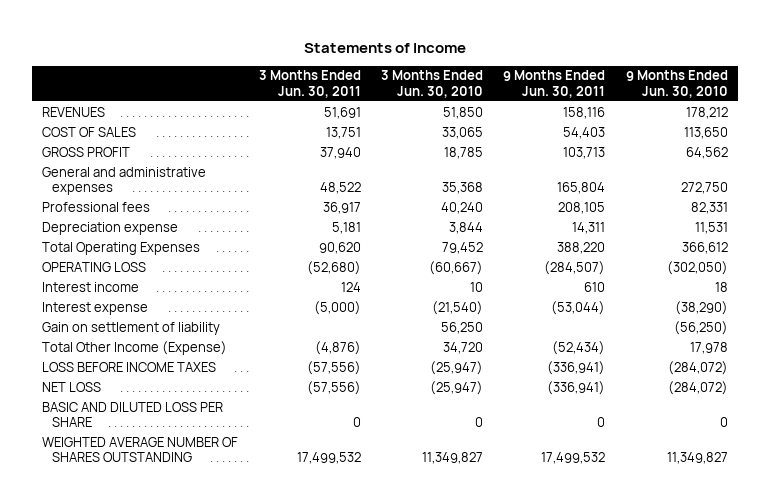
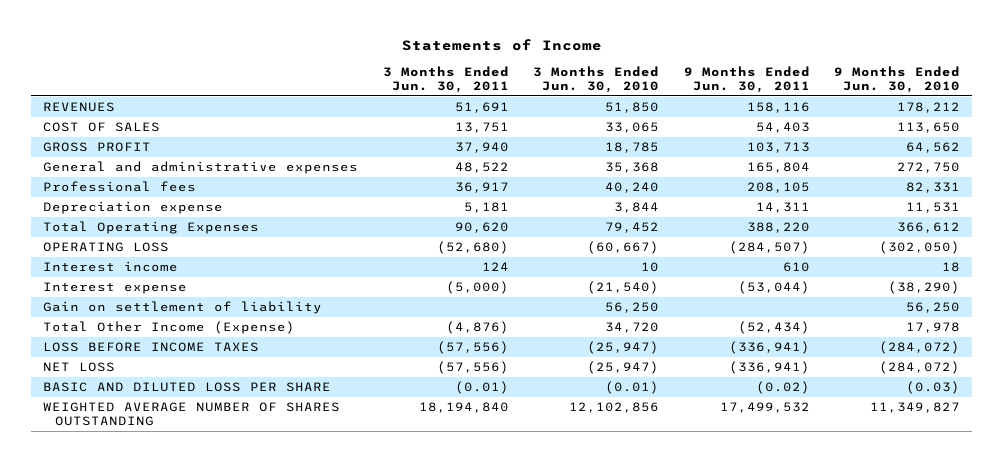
- Gain on settlement of liability | | 56,250 | | (56,250)
+ Gain on settlement of liability | | 56,250 | | 56,250
- BASIC AND DILUTED LOSS PER SHARE | 0 | 0 | 0 | 0
- WEIGHTED AVERAGE NUMBER OF SHARES OUTSTANDING | 17,499,532 | 11,349,827 | 17,499,532 | 11,349,827
+ BASIC AND DILUTED LOSS PER SHARE | (0.01) | (0.01) | (0.02) | (0.03)
+ WEIGHTED AVERAGE NUMBER OF SHARES OUTSTANDING | 18,194,840 | 12,102,856 | 17,499,532 | 11,349,827

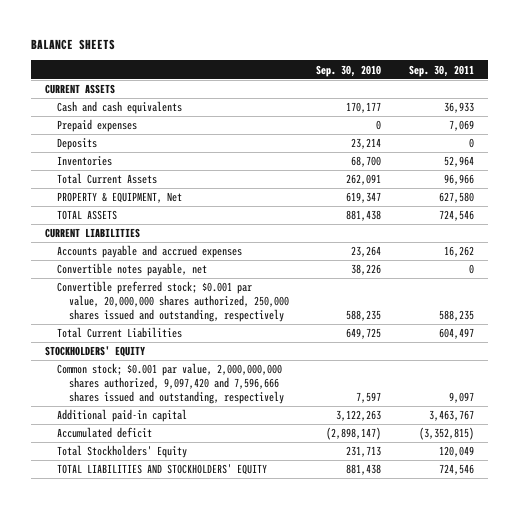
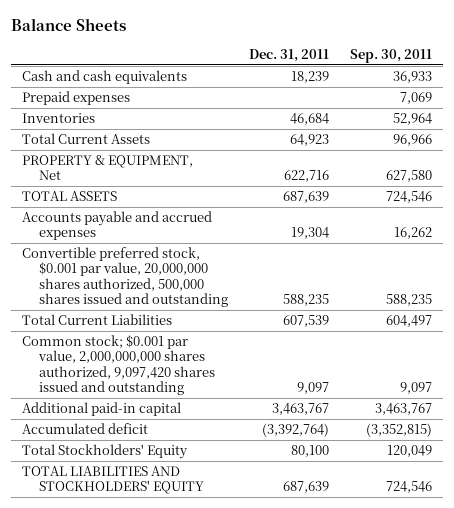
- BALANCE SHEETS
+ Balance Sheets
- | Sep. 30, 2010 | Sep. 30, 2011
+ | Dec. 31, 2011 | Sep. 30, 2011
- CURRENT ASSETS
- Deposits | 23,214 | 0
- CURRENT LIABILITIES
- Convertible notes payable, net | 38,226 | 0
- Convertible preferred stock; $0.001 par value, 20,000,000 shares authorized, 250,000 shares issued and outstanding, respectively | 588,235 | 588,235
+ Convertible preferred stock, $0.001 par value, 20,000,000 shares authorized, 500,000 shares issued and outstanding | 588,235 | 588,235
- STOCKHOLDERS' EQUITY
- Common stock; $0.001 par value, 2,000,000,000 shares authorized, 9,097,420 and 7,596,666 shares issued and outstanding, respectively | 7,597 | 9,097
+ Common stock; $0.001 par value, 2,000,000,000 shares authorized, 9,097,420 shares issued and outstanding | 9,097 | 9,097

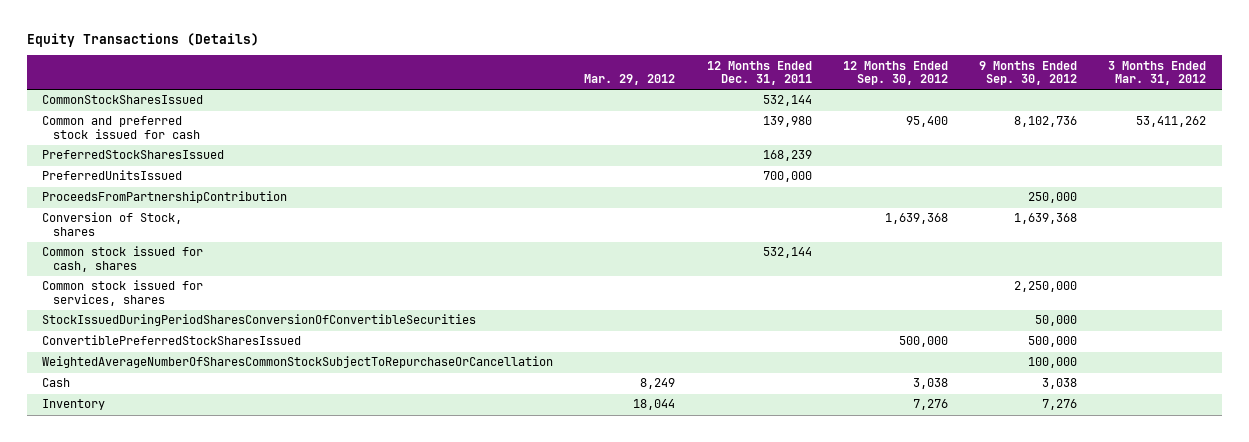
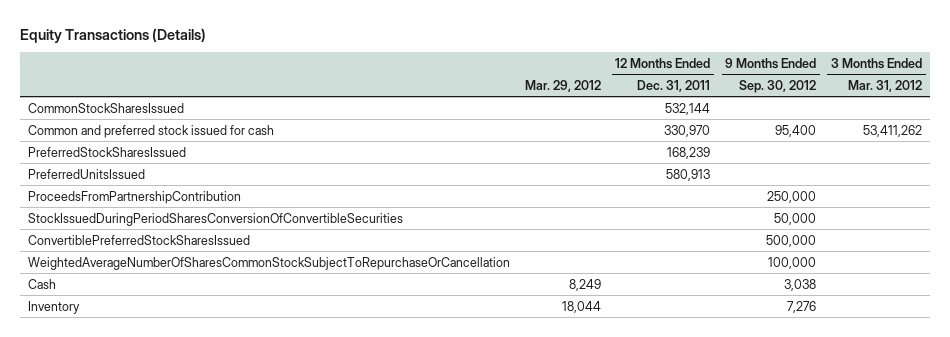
- | Mar. 29, 2012 | 12 Months Ended Dec. 31, 2011 | 12 Months Ended Sep. 30, 2012 | 9 Months Ended Sep. 30, 2012 | 3 Months Ended Mar. 31, 2012
+ | Mar. 29, 2012 | 12 Months Ended Dec. 31, 2011 | 9 Months Ended Sep. 30, 2012 | 3 Months Ended Mar. 31, 2012
- Common and preferred stock issued for cash | | 139,980 | 95,400 | 8,102,736 | 53,411,262
+ Common and preferred stock issued for cash | | 330,970 | 95,400 | 53,411,262
- PreferredUnitsIssued | | 700,000 | | |
+ PreferredUnitsIssued | | 580,913 | |
- Conversion of Stock, shares | | | 1,639,368 | 1,639,368 |
- Common stock issued for cash, shares | | 532,144 | | |
- Common stock issued for services, shares | | | | 2,250,000 |

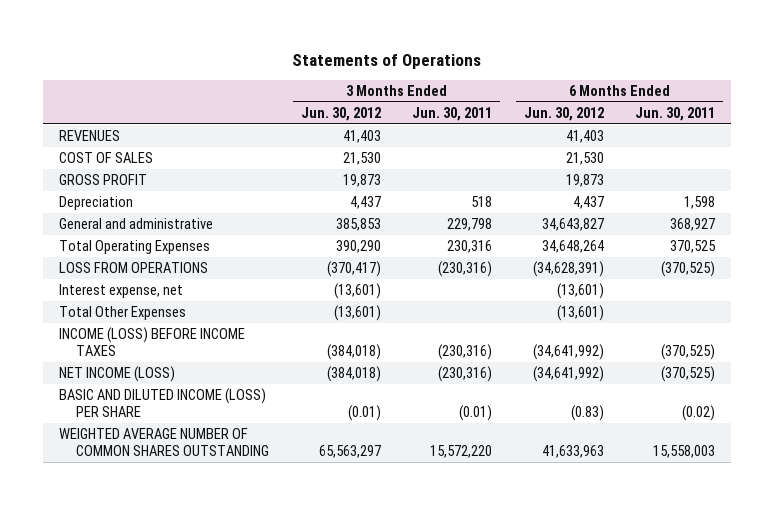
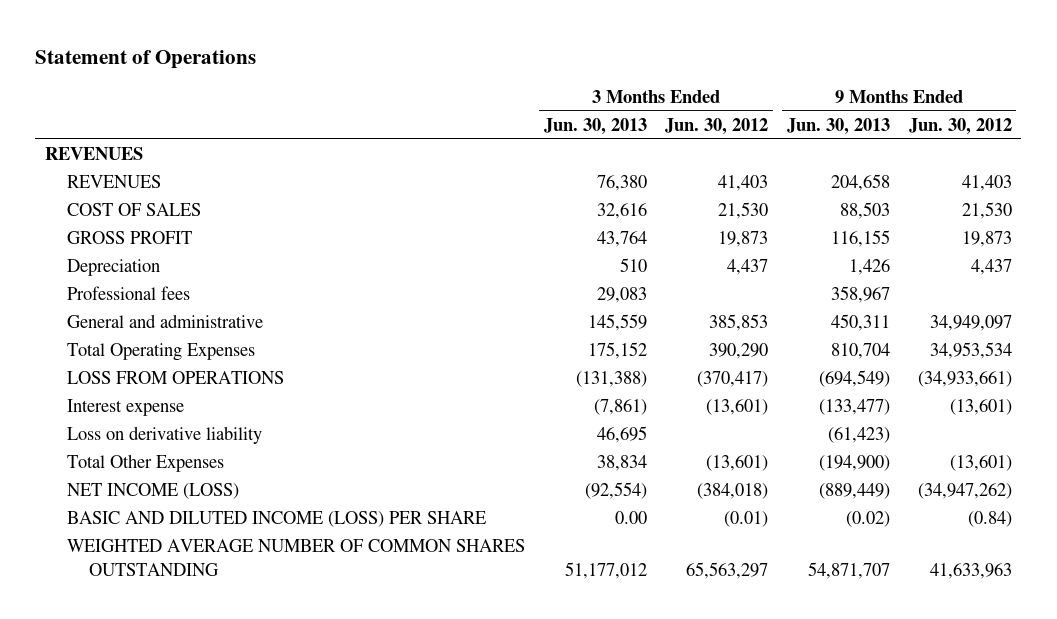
- Statements of Operations
+ Statement of Operations
- | 3 Months Ended Jun. 30, 2012 | 3 Months Ended Jun. 30, 2011 | 6 Months Ended Jun. 30, 2012 | 6 Months Ended Jun. 30, 2011
+ | 3 Months Ended Jun. 30, 2013 | 3 Months Ended Jun. 30, 2012 | 9 Months Ended Jun. 30, 2013 | 9 Months Ended Jun. 30, 2012
+ REVENUES
+ Professional fees | 29,083 | | 358,967 |
- Interest expense, net | (13,601) | | (13,601) |
+ Interest expense | (7,861) | (13,601) | (133,477) | (13,601)
+ Loss on derivative liability | 46,695 | | (61,423) |
- INCOME (LOSS) BEFORE INCOME TAXES | (384,018) | (230,316) | (34,641,992) | (370,525)

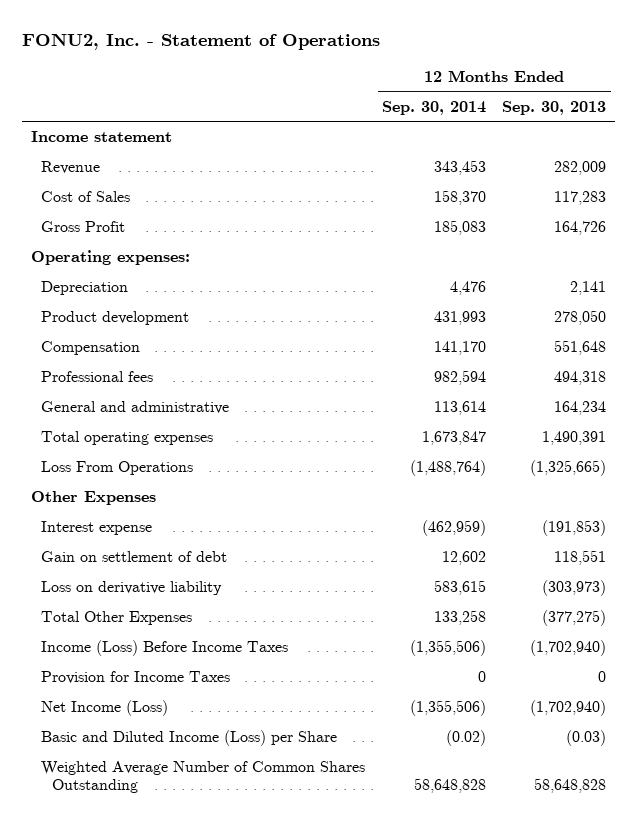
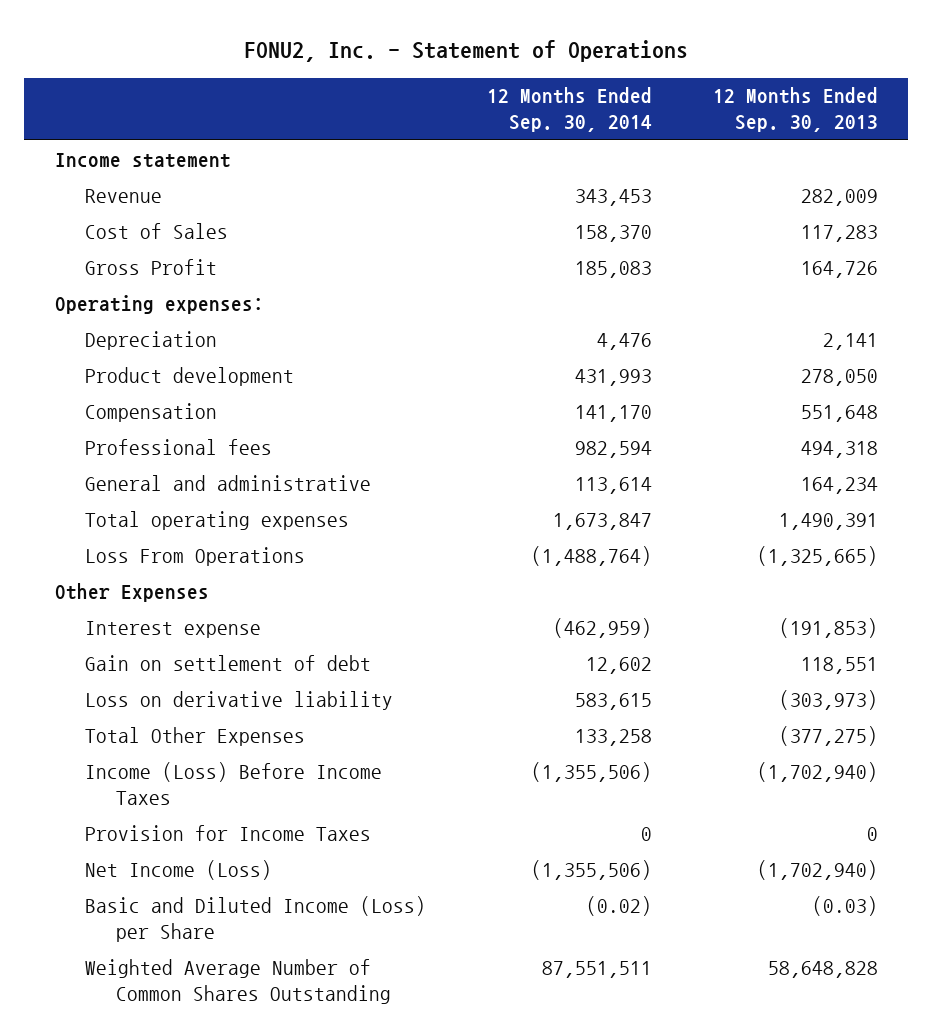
- Weighted Average Number of Common Shares Outstanding | 58,648,828 | 58,648,828
+ Weighted Average Number of Common Shares Outstanding | 87,551,511 | 58,648,828

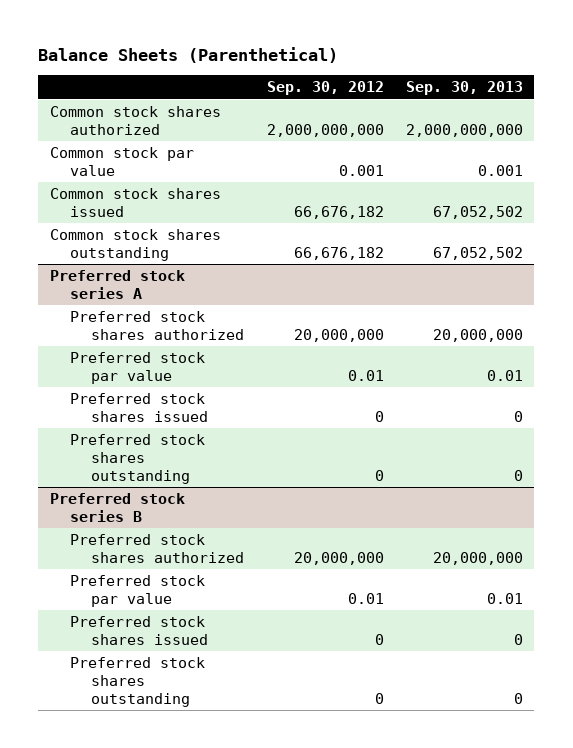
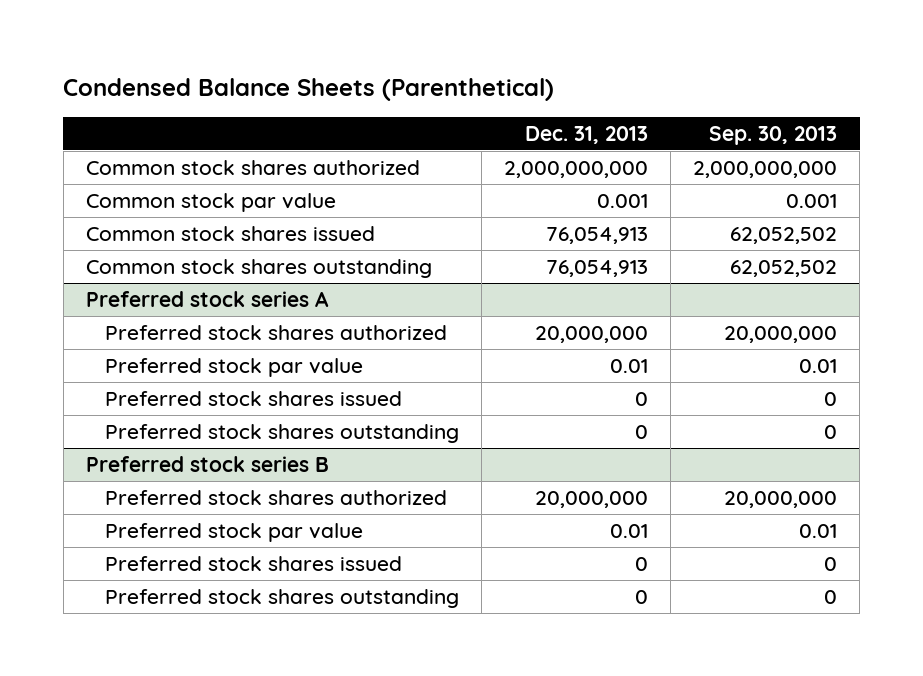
- Balance Sheets (Parenthetical)
+ Condensed Balance Sheets (Parenthetical)
- | Sep. 30, 2012 | Sep. 30, 2013
+ | Dec. 31, 2013 | Sep. 30, 2013
- Common stock shares issued | 66,676,182 | 67,052,502
- Common stock shares outstanding | 66,676,182 | 67,052,502
+ Common stock shares issued | 76,054,913 | 62,052,502
+ Common stock shares outstanding | 76,054,913 | 62,052,502

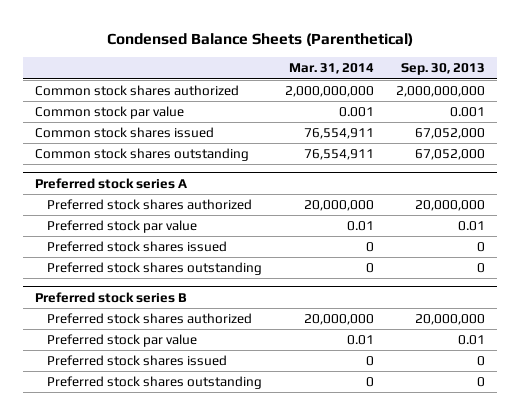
- | Dec. 31, 2013 | Sep. 30, 2013
+ | Mar. 31, 2014 | Sep. 30, 2013
- Common stock shares issued | 76,054,913 | 62,052,502
- Common stock shares outstanding | 76,054,913 | 62,052,502
+ Common stock shares issued | 76,554,911 | 67,052,000
+ Common stock shares outstanding | 76,554,911 | 67,052,000

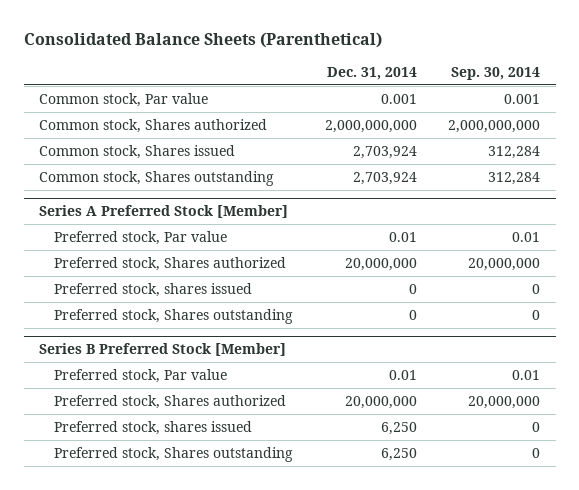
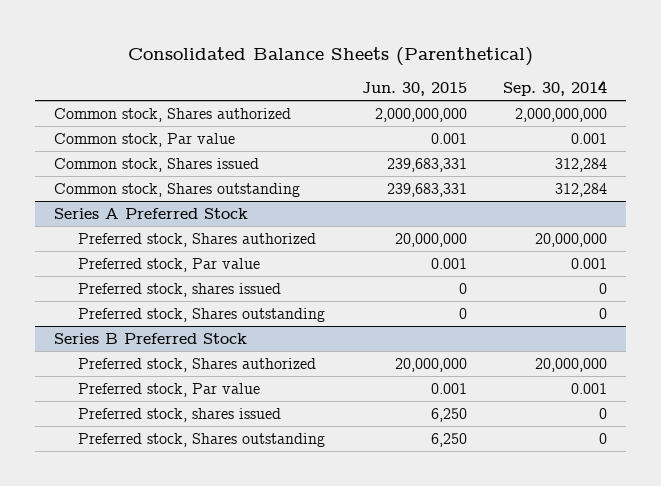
- | Dec. 31, 2014 | Sep. 30, 2014
+ | Jun. 30, 2015 | Sep. 30, 2014
moved down: Common stock, Par value | 0.001 | 0.001
- Series A Preferred Stock [Member]
- Preferred stock, Par value | 0.01 | 0.01
+ Series A Preferred Stock
+ Preferred stock, Par value | 0.001 | 0.001
- Series B Preferred Stock [Member]
- Preferred stock, Par value | 0.01 | 0.01
+ Series B Preferred Stock
+ Preferred stock, Par value | 0.001 | 0.001

